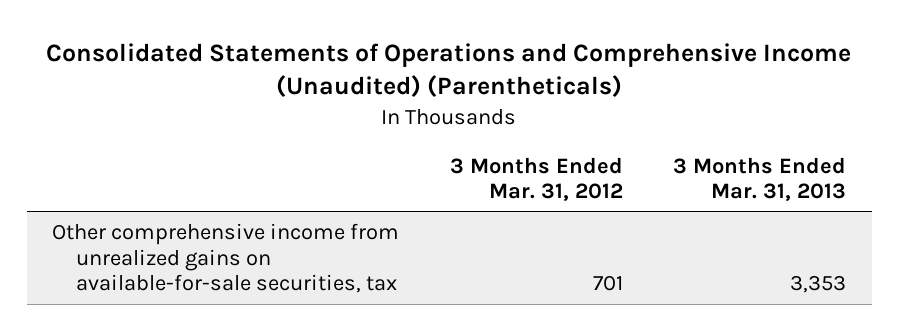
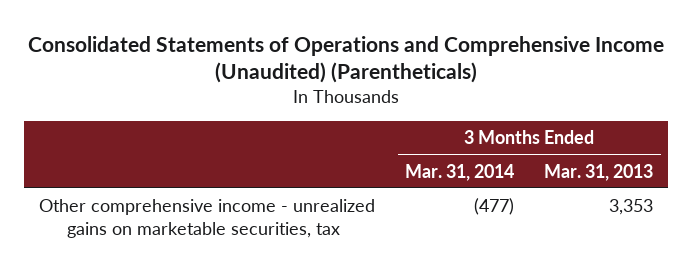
- | 3 Months Ended Mar. 31, 2012 | 3 Months Ended Mar. 31, 2013
+ | 3 Months Ended Mar. 31, 2014 | 3 Months Ended Mar. 31, 2013
- Other comprehensive income from unrealized gains on available-for-sale securities, tax | 701 | 3,353
+ Other comprehensive income - unrealized gains on marketable securities, tax | (477) | 3,353

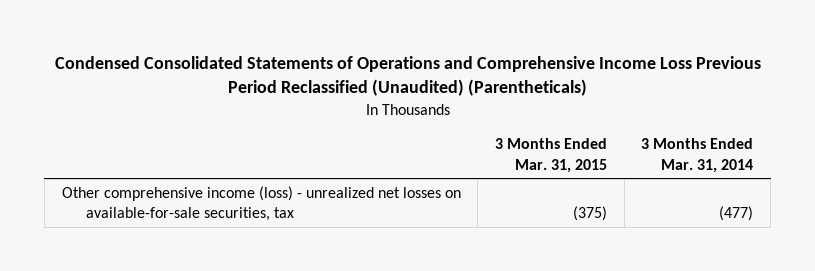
- Consolidated Statements of Operations and Comprehensive Income (Unaudited) (Parentheticals)
+ Condensed Consolidated Statements of Operations and Comprehensive Income Loss Previous Period Reclassified (Unaudited) (Parentheticals)
- | 3 Months Ended Mar. 31, 2014 | 3 Months Ended Mar. 31, 2013
+ | 3 Months Ended Mar. 31, 2015 | 3 Months Ended Mar. 31, 2014
- Other comprehensive income - unrealized gains on marketable securities, tax | (477) | 3,353
+ Other comprehensive income (loss) - unrealized net losses on available-for-sale securities, tax | (375) | (477)

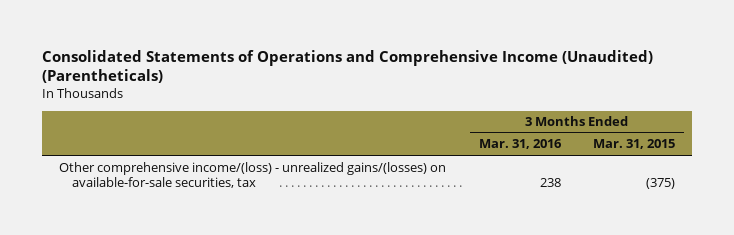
- Condensed Consolidated Statements of Operations and Comprehensive Income Loss Previous Period Reclassified (Unaudited) (Parentheticals)
+ Consolidated Statements of Operations and Comprehensive Income (Unaudited) (Parentheticals)
- | 3 Months Ended Mar. 31, 2015 | 3 Months Ended Mar. 31, 2014
+ | 3 Months Ended Mar. 31, 2016 | 3 Months Ended Mar. 31, 2015
- Other comprehensive income (loss) - unrealized net losses on available-for-sale securities, tax | (375) | (477)
+ Other comprehensive income/(loss) - unrealized gains/(losses) on available-for-sale securities, tax | 238 | (375)

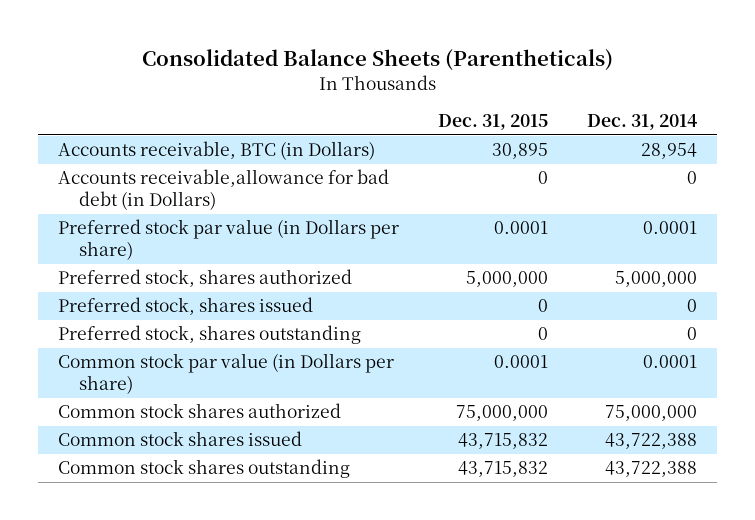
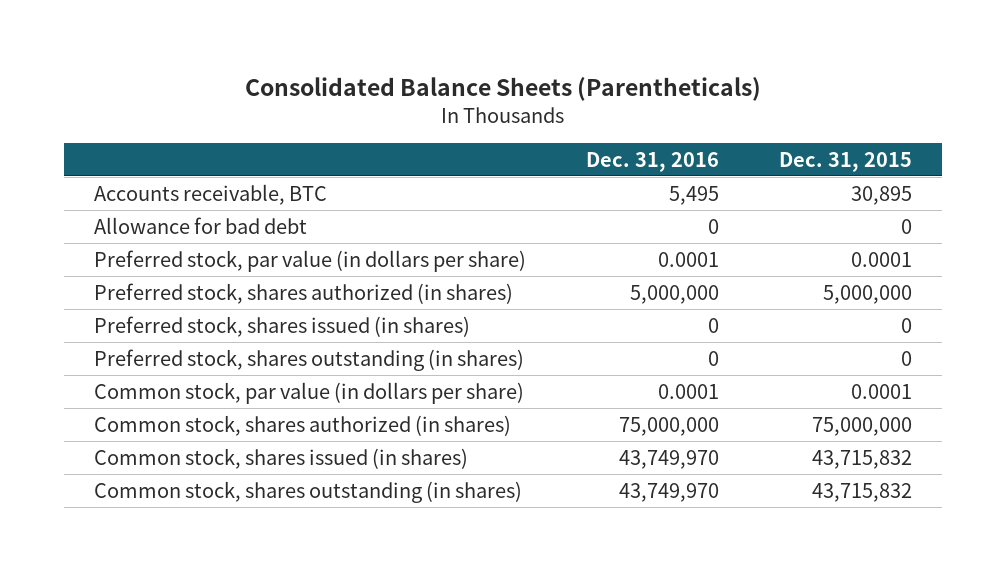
- | Dec. 31, 2015 | Dec. 31, 2014
+ | Dec. 31, 2016 | Dec. 31, 2015
- Accounts receivable, BTC (in Dollars) | 30,895 | 28,954
- Accounts receivable,allowance for bad debt (in Dollars) | 0 | 0
- Preferred stock par value (in Dollars per share) | 0.0001 | 0.0001
- Preferred stock, shares authorized | 5,000,000 | 5,000,000
- Preferred stock, shares issued | 0 | 0
- Preferred stock, shares outstanding | 0 | 0
- Common stock par value (in Dollars per share) | 0.0001 | 0.0001
- Common stock shares authorized | 75,000,000 | 75,000,000
- Common stock shares issued | 43,715,832 | 43,722,388
- Common stock shares outstanding | 43,715,832 | 43,722,388
+ Accounts receivable, BTC | 5,495 | 30,895
+ Allowance for bad debt | 0 | 0
+ Preferred stock, par value (in dollars per share) | 0.0001 | 0.0001
+ Preferred stock, shares authorized (in shares) | 5,000,000 | 5,000,000
+ Preferred stock, shares issued (in shares) | 0 | 0
+ Preferred stock, shares outstanding (in shares) | 0 | 0
+ Common stock, par value (in dollars per share) | 0.0001 | 0.0001
+ Common stock, shares authorized (in shares) | 75,000,000 | 75,000,000
+ Common stock, shares issued (in shares) | 43,749,970 | 43,715,832
+ Common stock, shares outstanding (in shares) | 43,749,970 | 43,715,832

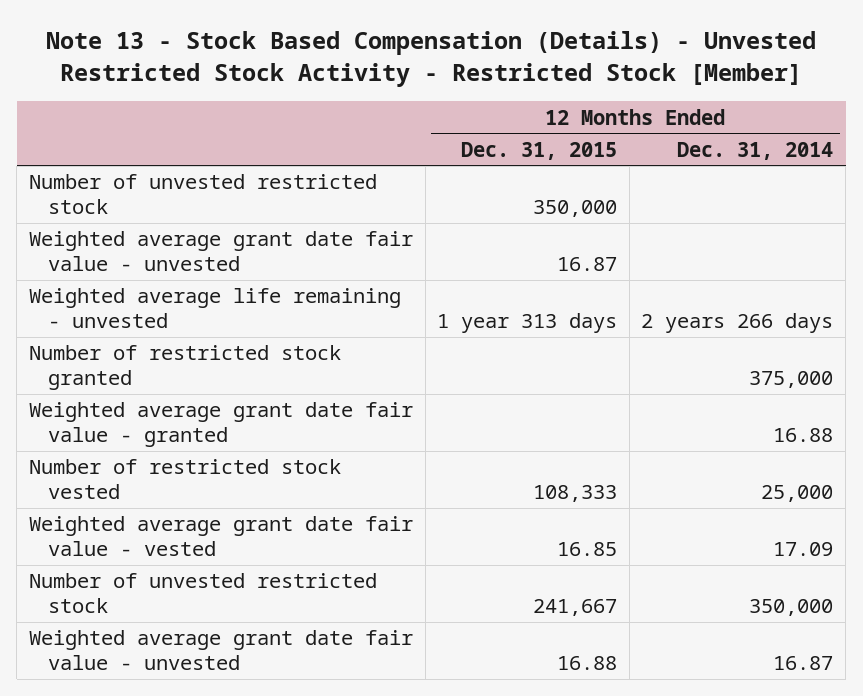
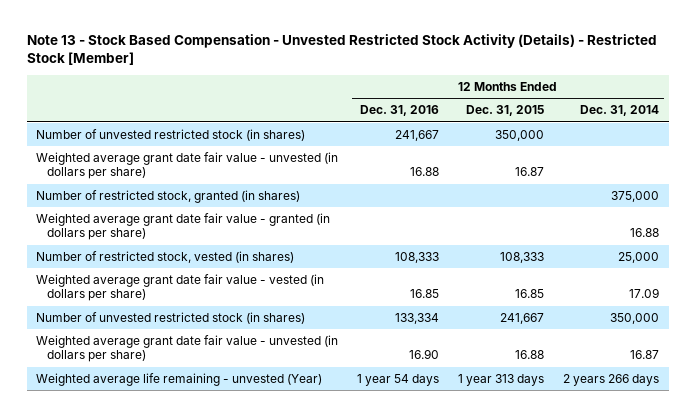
- Note 13 - Stock Based Compensation (Details) - Unvested Restricted Stock Activity - Restricted Stock [Member]
+ Note 13 - Stock Based Compensation - Unvested Restricted Stock Activity (Details) - Restricted Stock [Member]
- | 12 Months Ended Dec. 31, 2015 | 12 Months Ended Dec. 31, 2014
+ | 12 Months Ended Dec. 31, 2016 | 12 Months Ended Dec. 31, 2015 | 12 Months Ended Dec. 31, 2014
- Number of unvested restricted stock | 350,000 |
- Weighted average grant date fair value - unvested | 16.87 |
- Weighted average life remaining - unvested | 1 year 313 days | 2 years 266 days
- Number of restricted stock granted | | 375,000
- Weighted average grant date fair value - granted | | 16.88
- Number of restricted stock vested | 108,333 | 25,000
- Weighted average grant date fair value - vested | 16.85 | 17.09
- Number of unvested restricted stock | 241,667 | 350,000
- Weighted average grant date fair value - unvested | 16.88 | 16.87
+ Number of unvested restricted stock (in shares) | 241,667 | 350,000 |
+ Weighted average grant date fair value - unvested (in dollars per share) | 16.88 | 16.87 |
+ Number of restricted stock, granted (in shares) | | | 375,000
+ Weighted average grant date fair value - granted (in dollars per share) | | | 16.88
+ Number of restricted stock, vested (in shares) | 108,333 | 108,333 | 25,000
+ Weighted average grant date fair value - vested (in dollars per share) | 16.85 | 16.85 | 17.09
+ Number of unvested restricted stock (in shares) | 133,334 | 241,667 | 350,000
+ Weighted average grant date fair value - unvested (in dollars per share) | 16.90 | 16.88 | 16.87
+ Weighted average life remaining - unvested (Year) | 1 year 54 days | 1 year 313 days | 2 years 266 days

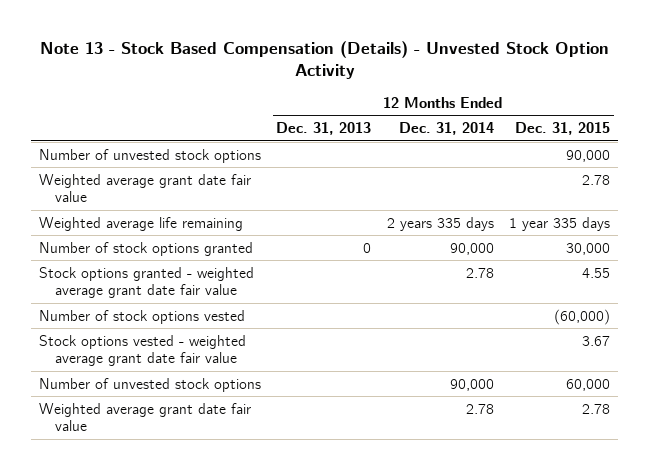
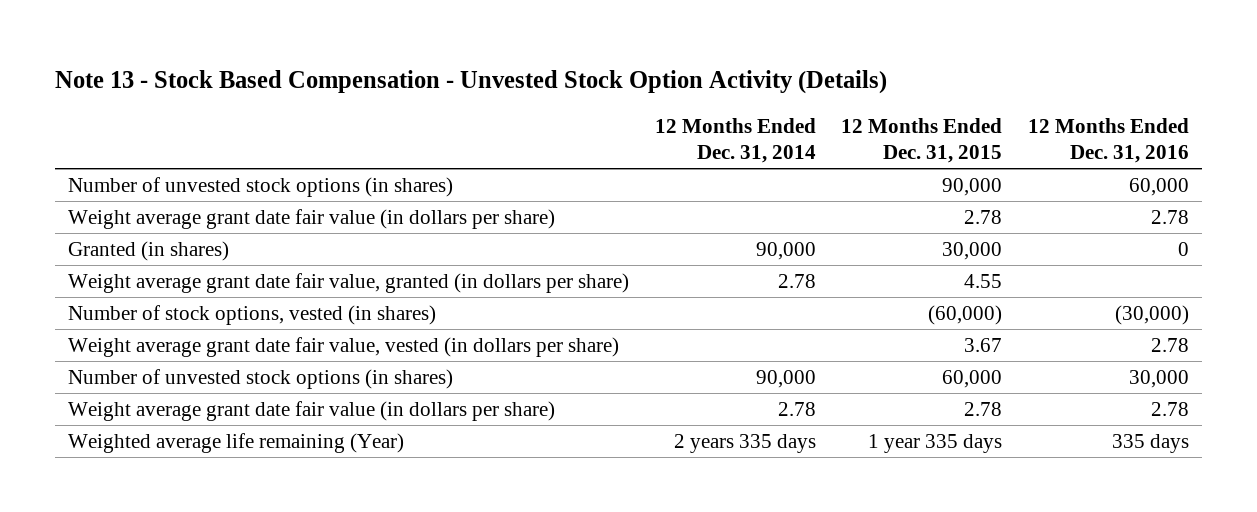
- Note 13 - Stock Based Compensation (Details) - Unvested Stock Option Activity
+ Note 13 - Stock Based Compensation - Unvested Stock Option Activity (Details)
- | 12 Months Ended Dec. 31, 2013 | 12 Months Ended Dec. 31, 2014 | 12 Months Ended Dec. 31, 2015
+ | 12 Months Ended Dec. 31, 2014 | 12 Months Ended Dec. 31, 2015 | 12 Months Ended Dec. 31, 2016
- Number of unvested stock options | | | 90,000
- Weighted average grant date fair value | | | 2.78
- Weighted average life remaining | | 2 years 335 days | 1 year 335 days
- Number of stock options granted | 0 | 90,000 | 30,000
- Stock options granted - weighted average grant date fair value | | 2.78 | 4.55
- Number of stock options vested | | | (60,000)
- Stock options vested - weighted average grant date fair value | | | 3.67
- Number of unvested stock options | | 90,000 | 60,000
- Weighted average grant date fair value | | 2.78 | 2.78
+ Number of unvested stock options (in shares) | | 90,000 | 60,000
+ Weight average grant date fair value (in dollars per share) | | 2.78 | 2.78
+ Granted (in shares) | 90,000 | 30,000 | 0
+ Weight average grant date fair value, granted (in dollars per share) | 2.78 | 4.55 |
+ Number of stock options, vested (in shares) | | (60,000) | (30,000)
+ Weight average grant date fair value, vested (in dollars per share) | | 3.67 | 2.78
+ Number of unvested stock options (in shares) | 90,000 | 60,000 | 30,000
+ Weight average grant date fair value (in dollars per share) | 2.78 | 2.78 | 2.78
+ Weighted average life remaining (Year) | 2 years 335 days | 1 year 335 days | 335 days

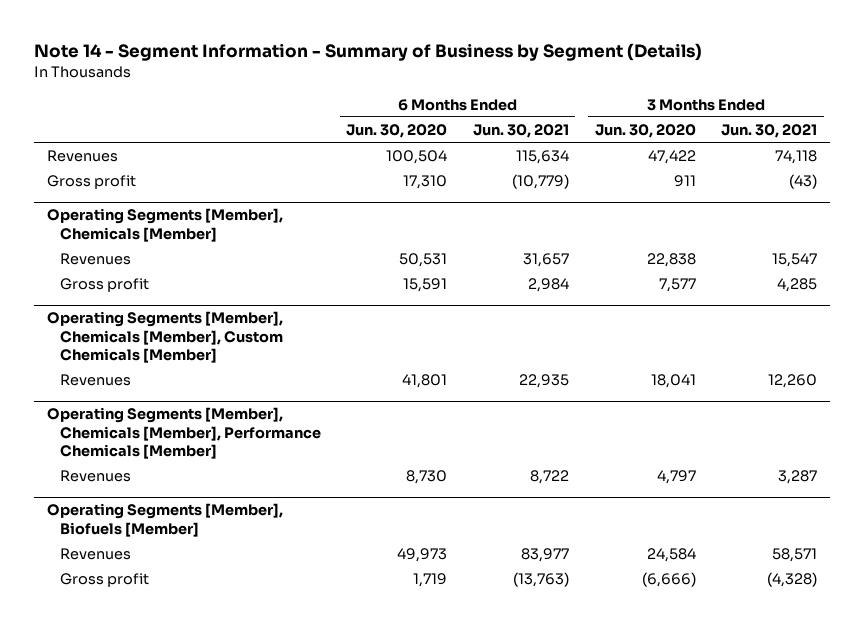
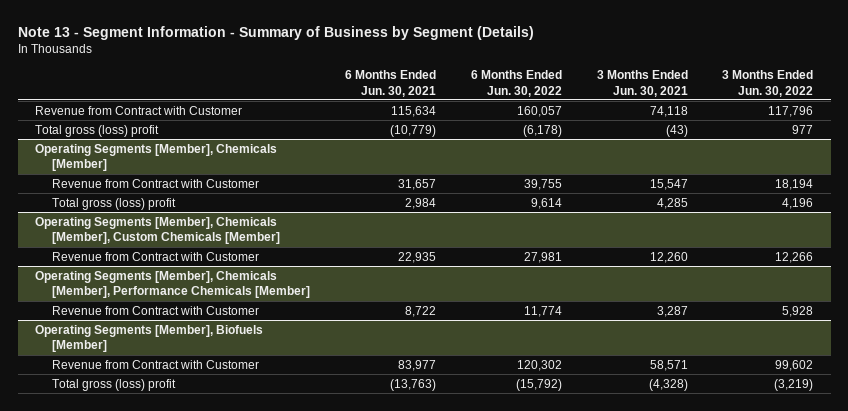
- Note 14 - Segment Information - Summary of Business by Segment (Details)
+ Note 13 - Segment Information - Summary of Business by Segment (Details)
- | 6 Months Ended Jun. 30, 2020 | 6 Months Ended Jun. 30, 2021 | 3 Months Ended Jun. 30, 2020 | 3 Months Ended Jun. 30, 2021
+ | 6 Months Ended Jun. 30, 2021 | 6 Months Ended Jun. 30, 2022 | 3 Months Ended Jun. 30, 2021 | 3 Months Ended Jun. 30, 2022
- Revenues | 100,504 | 115,634 | 47,422 | 74,118
- Gross profit | 17,310 | (10,779) | 911 | (43)
+ Revenue from Contract with Customer | 115,634 | 160,057 | 74,118 | 117,796
+ Total gross (loss) profit | (10,779) | (6,178) | (43) | 977
@ Operating Segments [Member], Chemicals [Member]
- Revenues | 50,531 | 31,657 | 22,838 | 15,547
- Gross profit | 15,591 | 2,984 | 7,577 | 4,285
+ Revenue from Contract with Customer | 31,657 | 39,755 | 15,547 | 18,194
+ Total gross (loss) profit | 2,984 | 9,614 | 4,285 | 4,196
@ Operating Segments [Member], Chemicals [Member], Custom Chemicals [Member]
- Revenues | 41,801 | 22,935 | 18,041 | 12,260
+ Revenue from Contract with Customer | 22,935 | 27,981 | 12,260 | 12,266
@ Operating Segments [Member], Chemicals [Member], Performance Chemicals [Member]
- Revenues | 8,730 | 8,722 | 4,797 | 3,287
+ Revenue from Contract with Customer | 8,722 | 11,774 | 3,287 | 5,928
@ Operating Segments [Member], Biofuels [Member]
- Revenues | 49,973 | 83,977 | 24,584 | 58,571
- Gross profit | 1,719 | (13,763) | (6,666) | (4,328)
+ Revenue from Contract with Customer | 83,977 | 120,302 | 58,571 | 99,602
+ Total gross (loss) profit | (13,763) | (15,792) | (4,328) | (3,219)

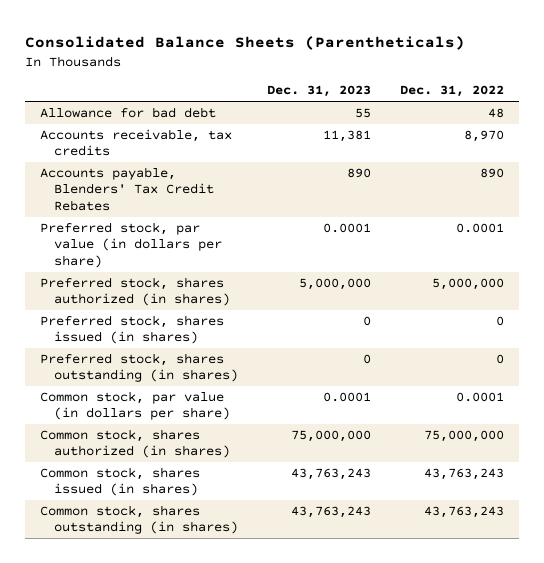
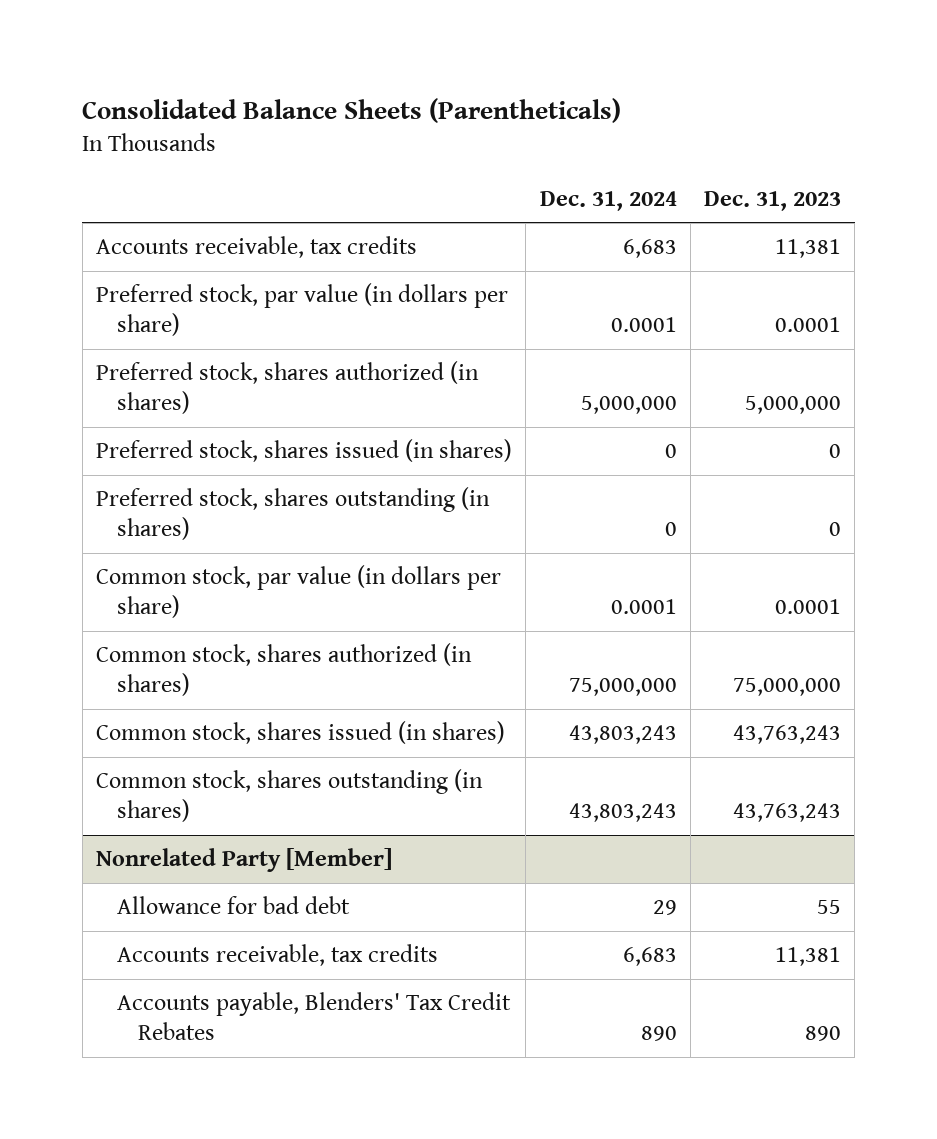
- | Dec. 31, 2023 | Dec. 31, 2022
+ | Dec. 31, 2024 | Dec. 31, 2023
- Allowance for bad debt | 55 | 48
- Accounts payable, Blenders' Tax Credit Rebates | 890 | 890
+ Nonrelated Party [Member]
+ Allowance for bad debt | 29 | 55
+ Accounts receivable, tax credits | 6,683 | 11,381
+ Accounts payable, Blenders' Tax Credit Rebates | 890 | 890

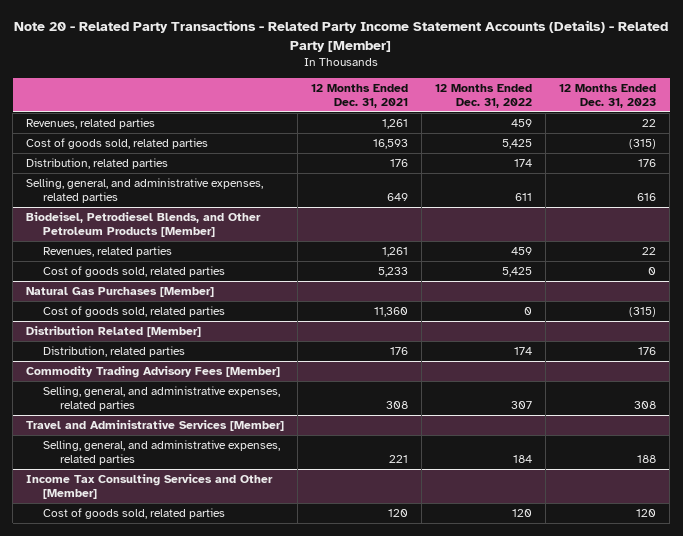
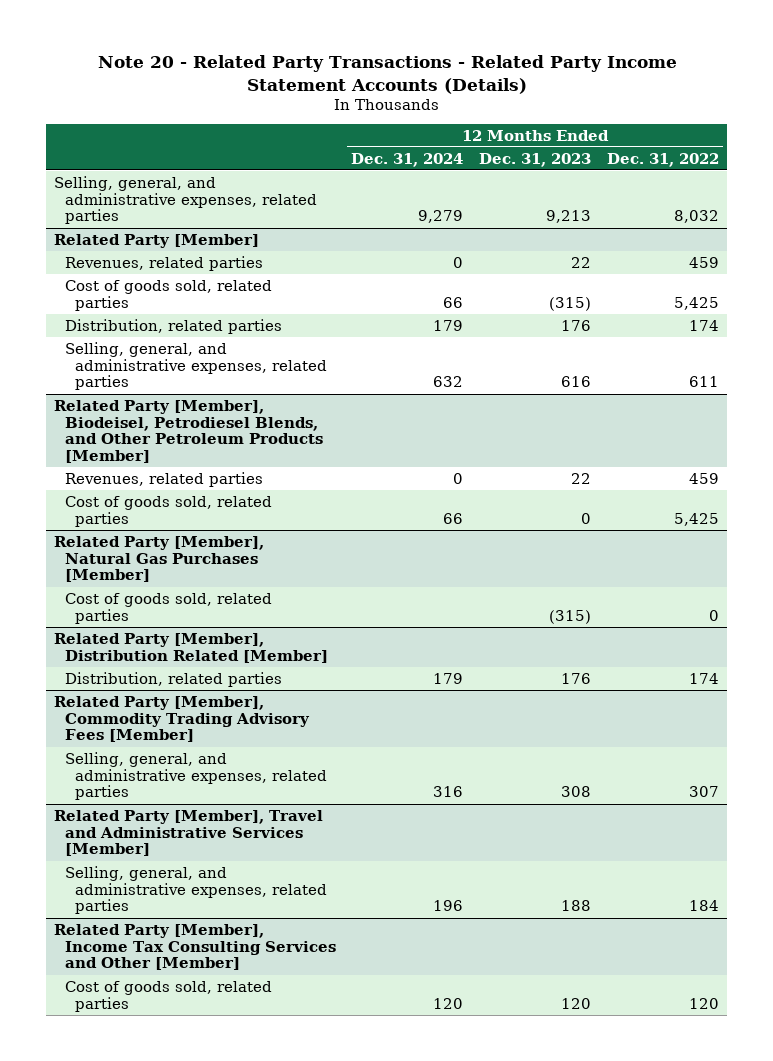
- Note 20 - Related Party Transactions - Related Party Income Statement Accounts (Details) - Related Party [Member]
+ Note 20 - Related Party Transactions - Related Party Income Statement Accounts (Details)
- | 12 Months Ended Dec. 31, 2021 | 12 Months Ended Dec. 31, 2022 | 12 Months Ended Dec. 31, 2023
+ | 12 Months Ended Dec. 31, 2024 | 12 Months Ended Dec. 31, 2023 | 12 Months Ended Dec. 31, 2022
+ Selling, general, and administrative expenses, related parties | 9,279 | 9,213 | 8,032
+ Related Party [Member]
- Biodeisel, Petrodiesel Blends, and Other Petroleum Products [Member]
+ Related Party [Member], Biodeisel, Petrodiesel Blends, and Other Petroleum Products [Member]
- Natural Gas Purchases [Member]
+ Related Party [Member], Natural Gas Purchases [Member]
- Distribution Related [Member]
+ Related Party [Member], Distribution Related [Member]
- Commodity Trading Advisory Fees [Member]
+ Related Party [Member], Commodity Trading Advisory Fees [Member]
- Travel and Administrative Services [Member]
+ Related Party [Member], Travel and Administrative Services [Member]
- Income Tax Consulting Services and Other [Member]
+ Related Party [Member], Income Tax Consulting Services and Other [Member]

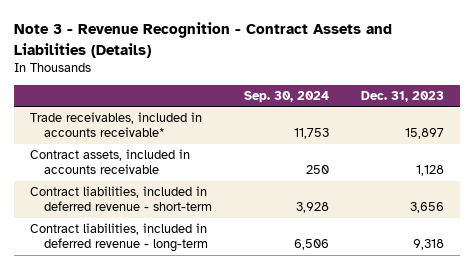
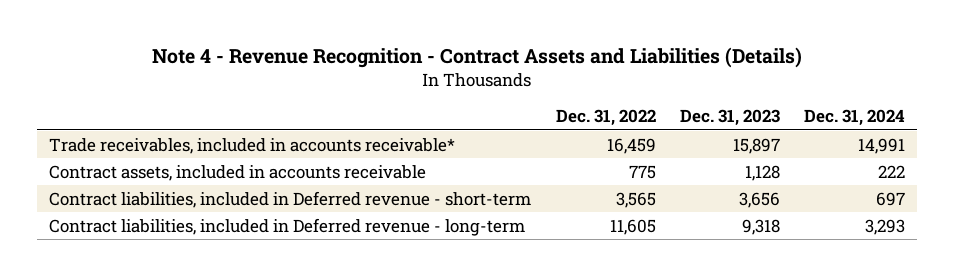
- Note 3 - Revenue Recognition - Contract Assets and Liabilities (Details)
+ Note 4 - Revenue Recognition - Contract Assets and Liabilities (Details)
- | Sep. 30, 2024 | Dec. 31, 2023
+ | Dec. 31, 2022 | Dec. 31, 2023 | Dec. 31, 2024
- Contract liabilities, included in deferred revenue - short-term | 3,928 | 3,656
- Contract liabilities, included in deferred revenue - long-term | 6,506 | 9,318
+ Contract liabilities, included in Deferred revenue - short-term | 3,565 | 3,656 | 697
+ Contract liabilities, included in Deferred revenue - long-term | 11,605 | 9,318 | 3,293

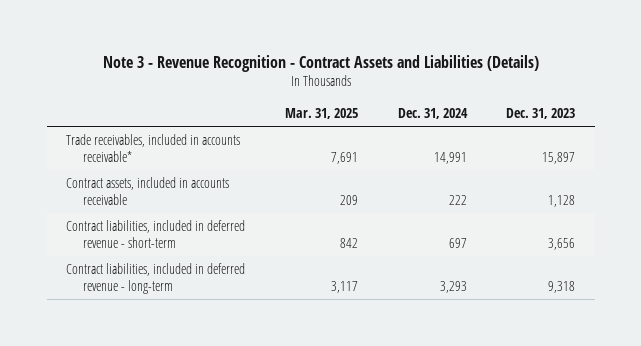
- Note 4 - Revenue Recognition - Contract Assets and Liabilities (Details)
+ Note 3 - Revenue Recognition - Contract Assets and Liabilities (Details)
- | Dec. 31, 2022 | Dec. 31, 2023 | Dec. 31, 2024
+ | Mar. 31, 2025 | Dec. 31, 2024 | Dec. 31, 2023
- Contract liabilities, included in Deferred revenue - short-term | 3,565 | 3,656 | 697
- Contract liabilities, included in Deferred revenue - long-term | 11,605 | 9,318 | 3,293
+ Contract liabilities, included in deferred revenue - short-term | 842 | 697 | 3,656
+ Contract liabilities, included in deferred revenue - long-term | 3,117 | 3,293 | 9,318

